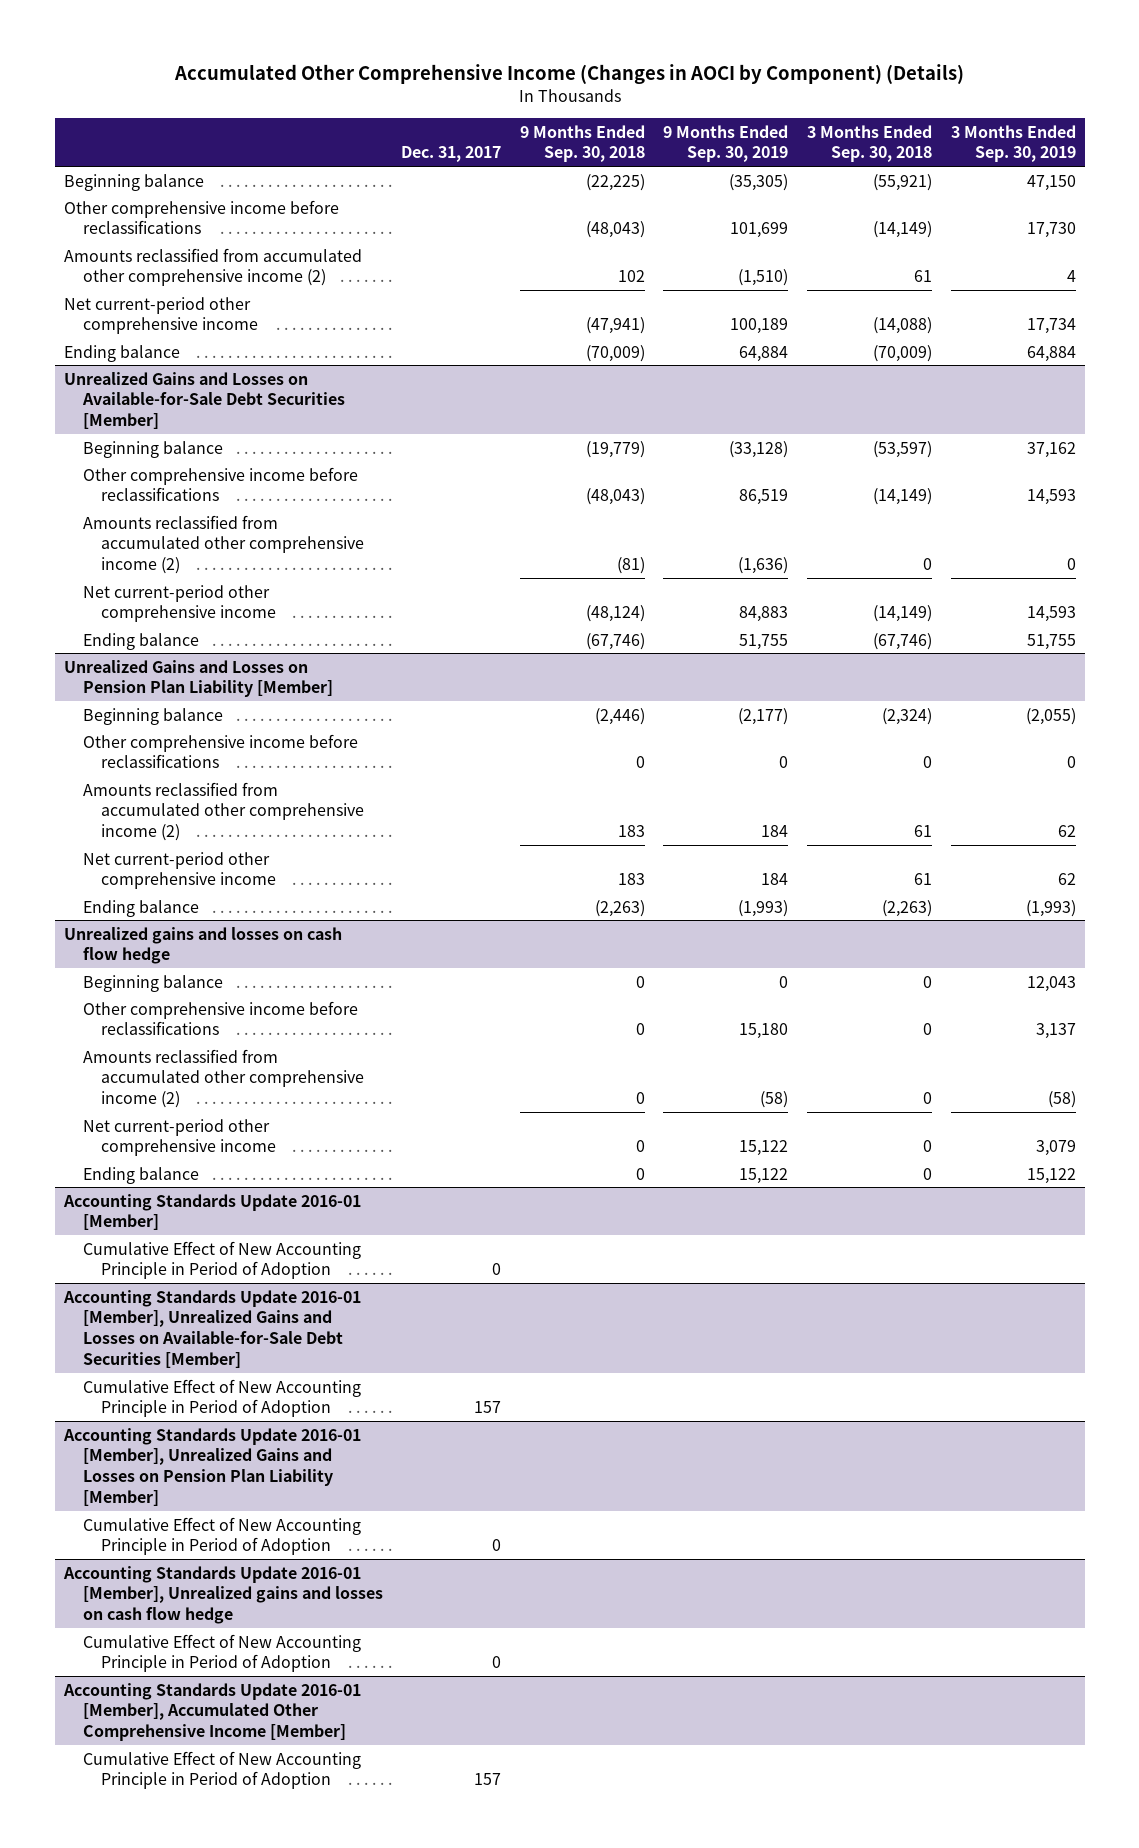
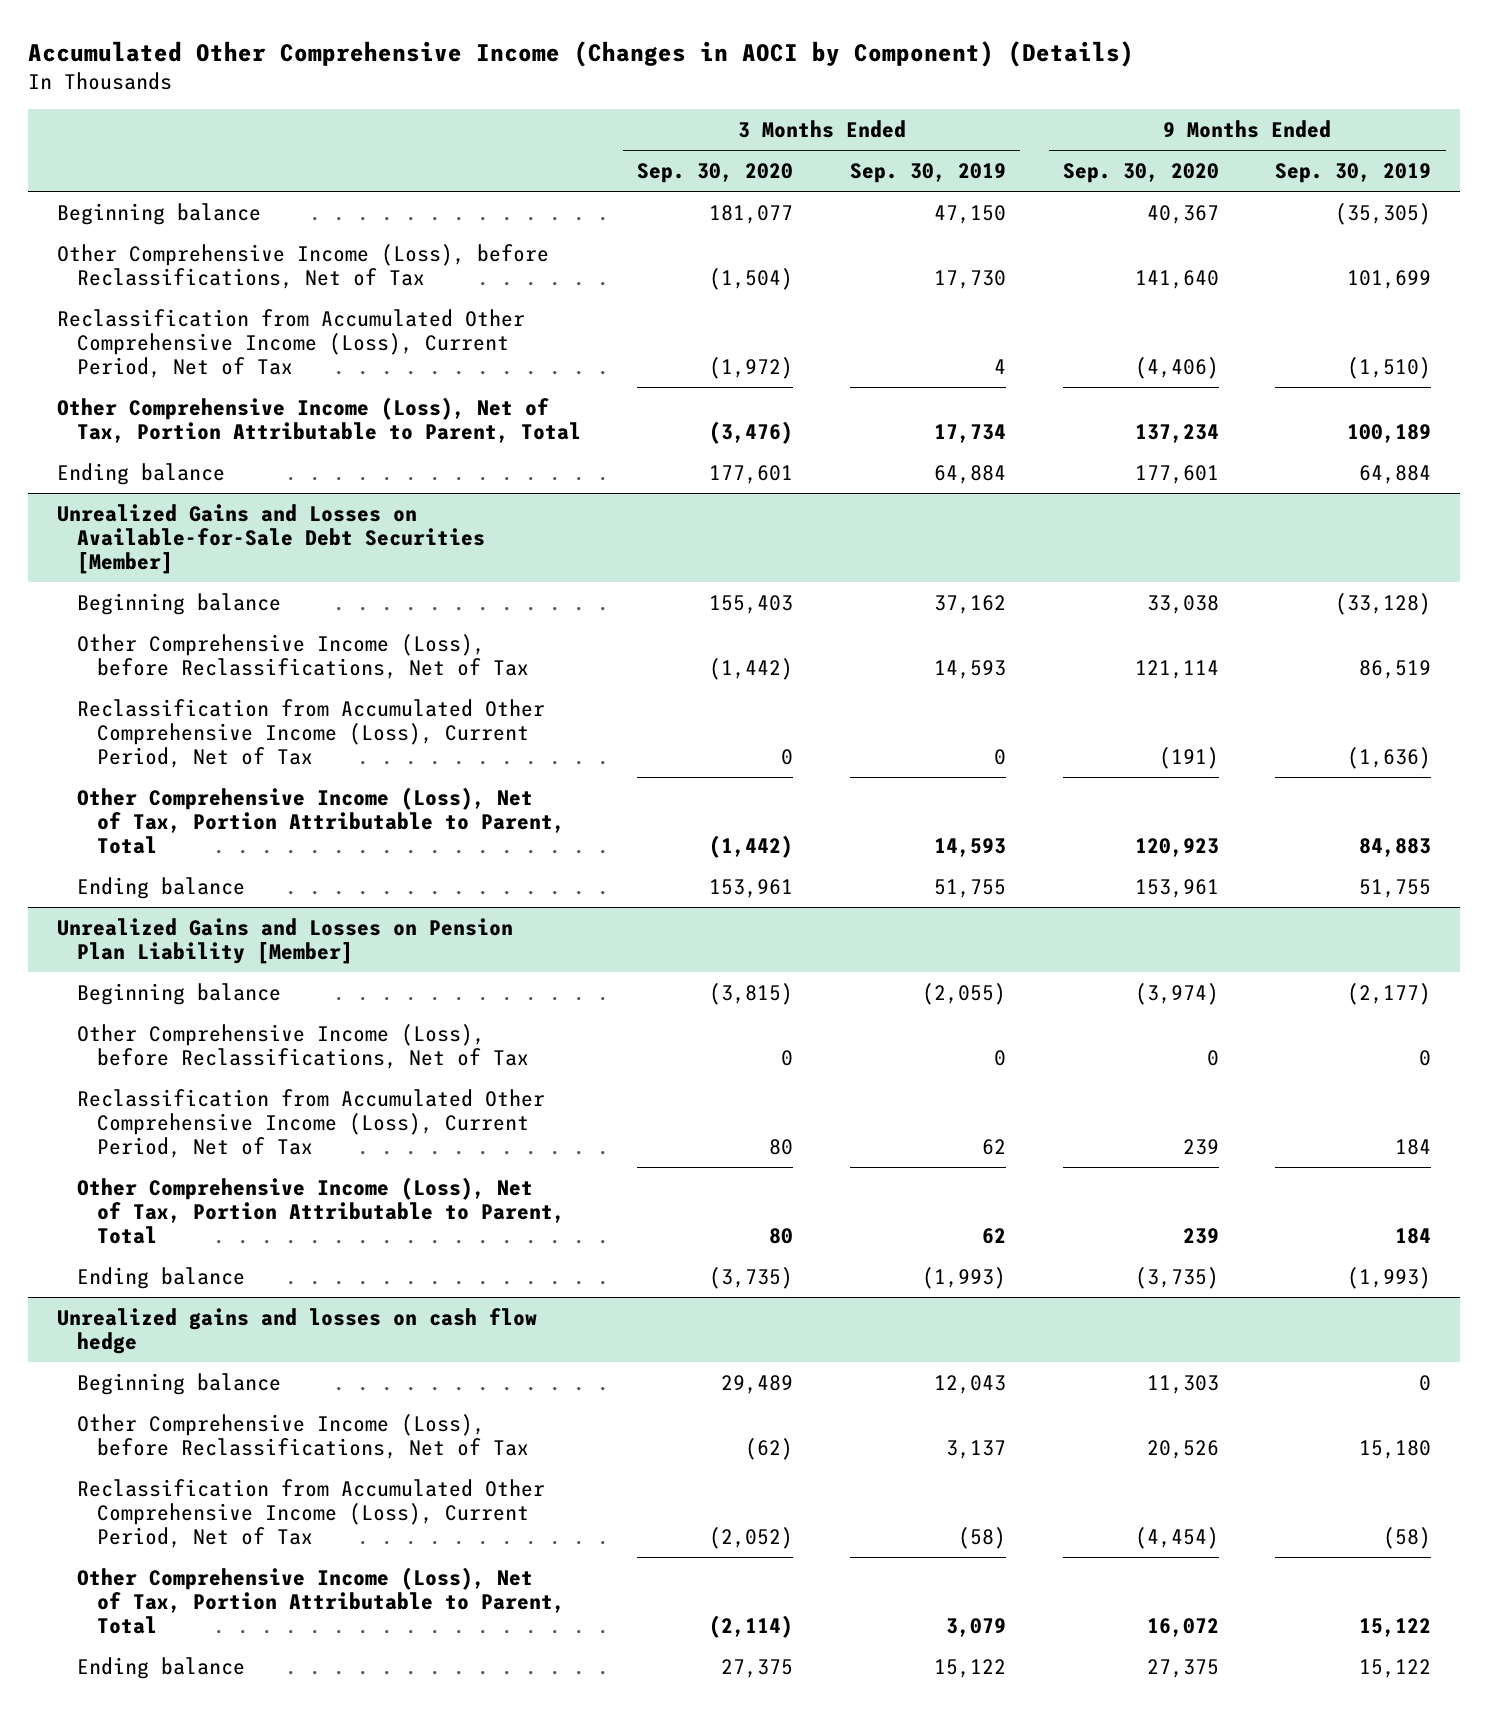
- | Dec. 31, 2017 | 9 Months Ended Sep. 30, 2018 | 9 Months Ended Sep. 30, 2019 | 3 Months Ended Sep. 30, 2018 | 3 Months Ended Sep. 30, 2019
+ | 3 Months Ended Sep. 30, 2020 | 3 Months Ended Sep. 30, 2019 | 9 Months Ended Sep. 30, 2020 | 9 Months Ended Sep. 30, 2019
- Other comprehensive income before reclassifications | | (48,043) | 101,699 | (14,149) | 17,730
- Amounts reclassified from accumulated other comprehensive income (2) | | 102 | (1,510) | 61 | 4
- Net current-period other comprehensive income | | (47,941) | 100,189 | (14,088) | 17,734
+ Other Comprehensive Income (Loss), before Reclassifications, Net of Tax | (1,504) | 17,730 | 141,640 | 101,699
+ Reclassification from Accumulated Other Comprehensive Income (Loss), Current Period, Net of Tax | (1,972) | 4 | (4,406) | (1,510)
+ Other Comprehensive Income (Loss), Net of Tax, Portion Attributable to Parent, Total | (3,476) | 17,734 | 137,234 | 100,189
@ Unrealized Gains and Losses on Available-for-Sale Debt Securities [Member]
- Other comprehensive income before reclassifications | | (48,043) | 86,519 | (14,149) | 14,593
- Amounts reclassified from accumulated other comprehensive income (2) | | (81) | (1,636) | 0 | 0
- Net current-period other comprehensive income | | (48,124) | 84,883 | (14,149) | 14,593
+ Other Comprehensive Income (Loss), before Reclassifications, Net of Tax | (1,442) | 14,593 | 121,114 | 86,519
+ Reclassification from Accumulated Other Comprehensive Income (Loss), Current Period, Net of Tax | 0 | 0 | (191) | (1,636)
+ Other Comprehensive Income (Loss), Net of Tax, Portion Attributable to Parent, Total | (1,442) | 14,593 | 120,923 | 84,883
@ Unrealized Gains and Losses on Pension Plan Liability [Member]
- Other comprehensive income before reclassifications | | 0 | 0 | 0 | 0
- Amounts reclassified from accumulated other comprehensive income (2) | | 183 | 184 | 61 | 62
- Net current-period other comprehensive income | | 183 | 184 | 61 | 62
+ Other Comprehensive Income (Loss), before Reclassifications, Net of Tax | 0 | 0 | 0 | 0
+ Reclassification from Accumulated Other Comprehensive Income (Loss), Current Period, Net of Tax | 80 | 62 | 239 | 184
+ Other Comprehensive Income (Loss), Net of Tax, Portion Attributable to Parent, Total | 80 | 62 | 239 | 184
@ Unrealized gains and losses on cash flow hedge
- Other comprehensive income before reclassifications | | 0 | 15,180 | 0 | 3,137
- Amounts reclassified from accumulated other comprehensive income (2) | | 0 | (58) | 0 | (58)
- Net current-period other comprehensive income | | 0 | 15,122 | 0 | 3,079
+ Other Comprehensive Income (Loss), before Reclassifications, Net of Tax | (62) | 3,137 | 20,526 | 15,180
+ Reclassification from Accumulated Other Comprehensive Income (Loss), Current Period, Net of Tax | (2,052) | (58) | (4,454) | (58)
+ Other Comprehensive Income (Loss), Net of Tax, Portion Attributable to Parent, Total | (2,114) | 3,079 | 16,072 | 15,122
- Accounting Standards Update 2016-01 [Member]
- Cumulative Effect of New Accounting Principle in Period of Adoption | 0 | | | |
- Accounting Standards Update 2016-01 [Member], Unrealized Gains and Losses on Available-for-Sale Debt Securities [Member]
- Cumulative Effect of New Accounting Principle in Period of Adoption | 157 | | | |
- Accounting Standards Update 2016-01 [Member], Unrealized Gains and Losses on Pension Plan Liability [Member]
- Cumulative Effect of New Accounting Principle in Period of Adoption | 0 | | | |
- Accounting Standards Update 2016-01 [Member], Unrealized gains and losses on cash flow hedge
- Cumulative Effect of New Accounting Principle in Period of Adoption | 0 | | | |
- Accounting Standards Update 2016-01 [Member], Accumulated Other Comprehensive Income [Member]
- Cumulative Effect of New Accounting Principle in Period of Adoption | 157 | | | |

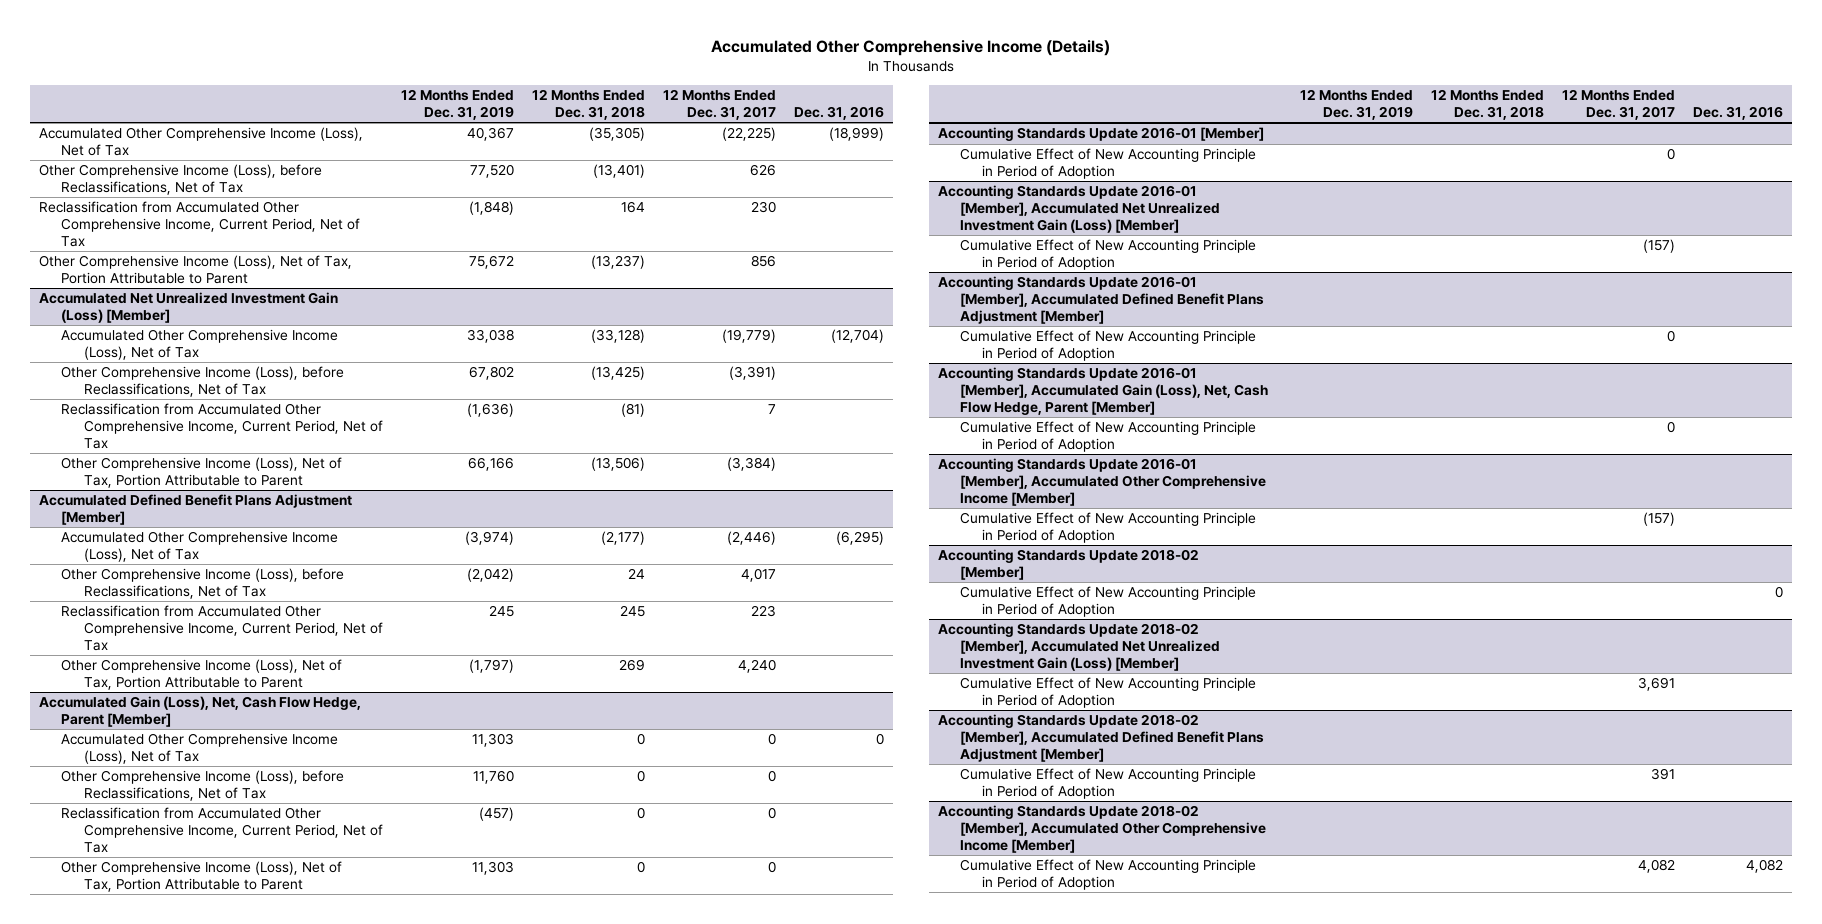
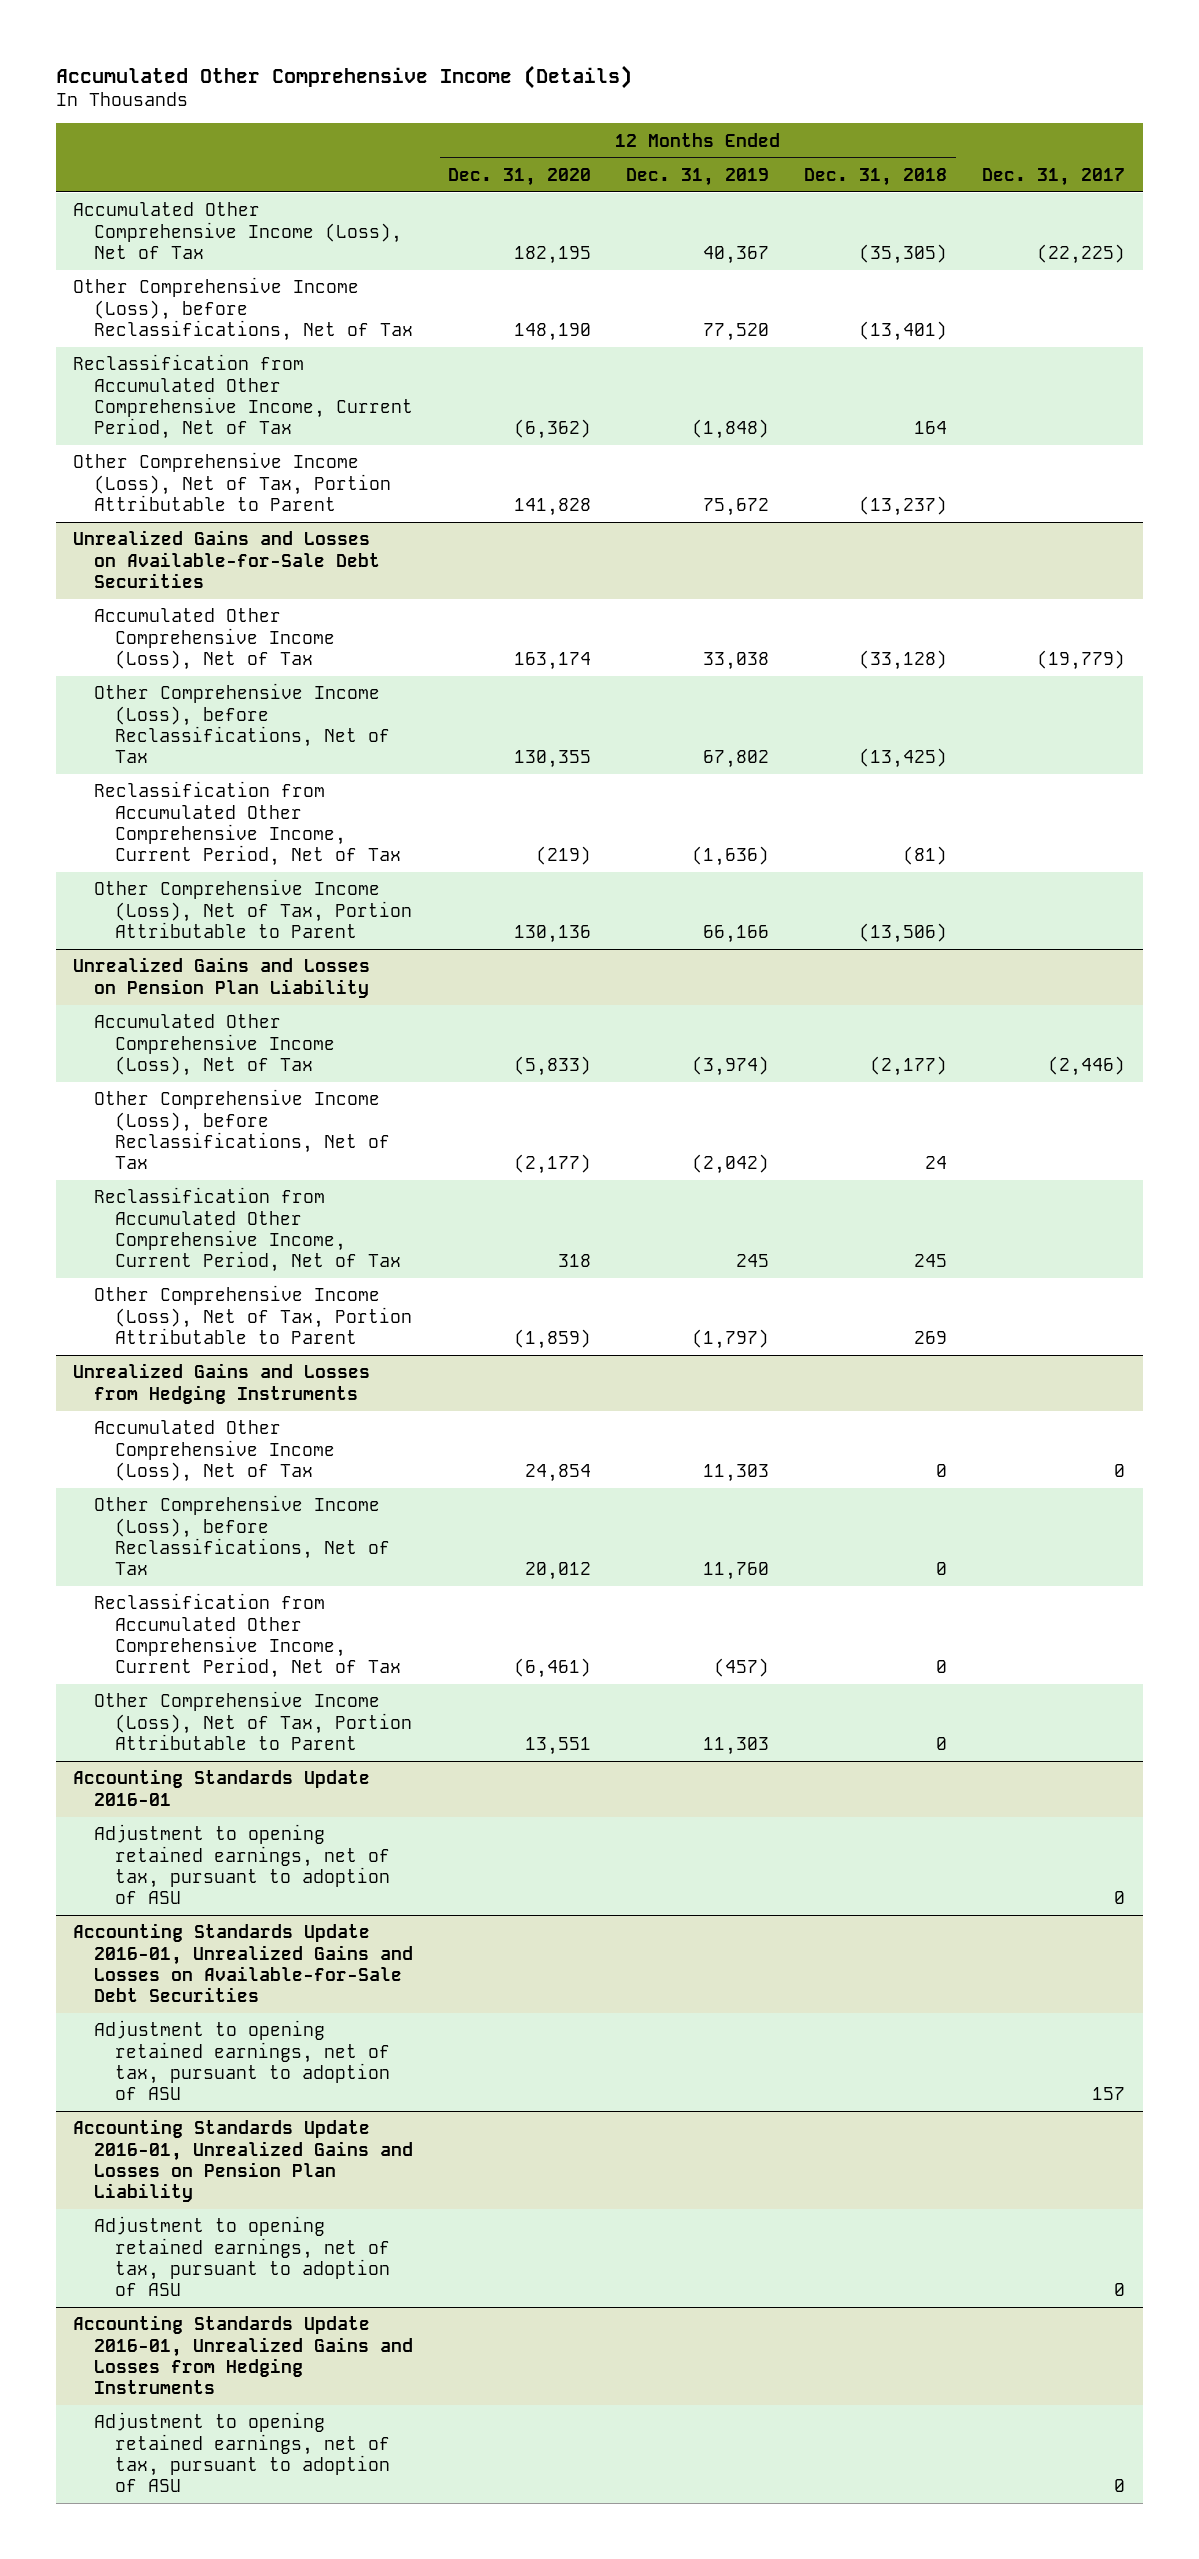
- | 12 Months Ended Dec. 31, 2019 | 12 Months Ended Dec. 31, 2018 | 12 Months Ended Dec. 31, 2017 | Dec. 31, 2016
+ | 12 Months Ended Dec. 31, 2020 | 12 Months Ended Dec. 31, 2019 | 12 Months Ended Dec. 31, 2018 | Dec. 31, 2017
- Accumulated Net Unrealized Investment Gain (Loss) [Member]
+ Unrealized Gains and Losses on Available-for-Sale Debt Securities
- Accumulated Defined Benefit Plans Adjustment [Member]
+ Unrealized Gains and Losses on Pension Plan Liability
- Accumulated Gain (Loss), Net, Cash Flow Hedge, Parent [Member]
+ Unrealized Gains and Losses from Hedging Instruments
- Accounting Standards Update 2016-01 [Member]
- Cumulative Effect of New Accounting Principle in Period of Adoption | | | 0 |
- Accounting Standards Update 2016-01 [Member], Accumulated Net Unrealized Investment Gain (Loss) [Member]
- Cumulative Effect of New Accounting Principle in Period of Adoption | | | (157) |
- Accounting Standards Update 2016-01 [Member], Accumulated Defined Benefit Plans Adjustment [Member]
- Cumulative Effect of New Accounting Principle in Period of Adoption | | | 0 |
- Accounting Standards Update 2016-01 [Member], Accumulated Gain (Loss), Net, Cash Flow Hedge, Parent [Member]
- Cumulative Effect of New Accounting Principle in Period of Adoption | | | 0 |
- Accounting Standards Update 2016-01 [Member], Accumulated Other Comprehensive Income [Member]
- Cumulative Effect of New Accounting Principle in Period of Adoption | | | (157) |
- Accounting Standards Update 2018-02 [Member]
- Cumulative Effect of New Accounting Principle in Period of Adoption | | | | 0
- Accounting Standards Update 2018-02 [Member], Accumulated Net Unrealized Investment Gain (Loss) [Member]
- Cumulative Effect of New Accounting Principle in Period of Adoption | | | 3,691 |
- Accounting Standards Update 2018-02 [Member], Accumulated Defined Benefit Plans Adjustment [Member]
- Cumulative Effect of New Accounting Principle in Period of Adoption | | | 391 |
- Accounting Standards Update 2018-02 [Member], Accumulated Other Comprehensive Income [Member]
- Cumulative Effect of New Accounting Principle in Period of Adoption | | | 4,082 | 4,082
+ Accounting Standards Update 2016-01
+ Adjustment to opening retained earnings, net of tax, pursuant to adoption of ASU | | | | 0
+ Accounting Standards Update 2016-01, Unrealized Gains and Losses on Available-for-Sale Debt Securities
+ Adjustment to opening retained earnings, net of tax, pursuant to adoption of ASU | | | | 157
+ Accounting Standards Update 2016-01, Unrealized Gains and Losses on Pension Plan Liability
+ Adjustment to opening retained earnings, net of tax, pursuant to adoption of ASU | | | | 0
+ Accounting Standards Update 2016-01, Unrealized Gains and Losses from Hedging Instruments
+ Adjustment to opening retained earnings, net of tax, pursuant to adoption of ASU | | | | 0

